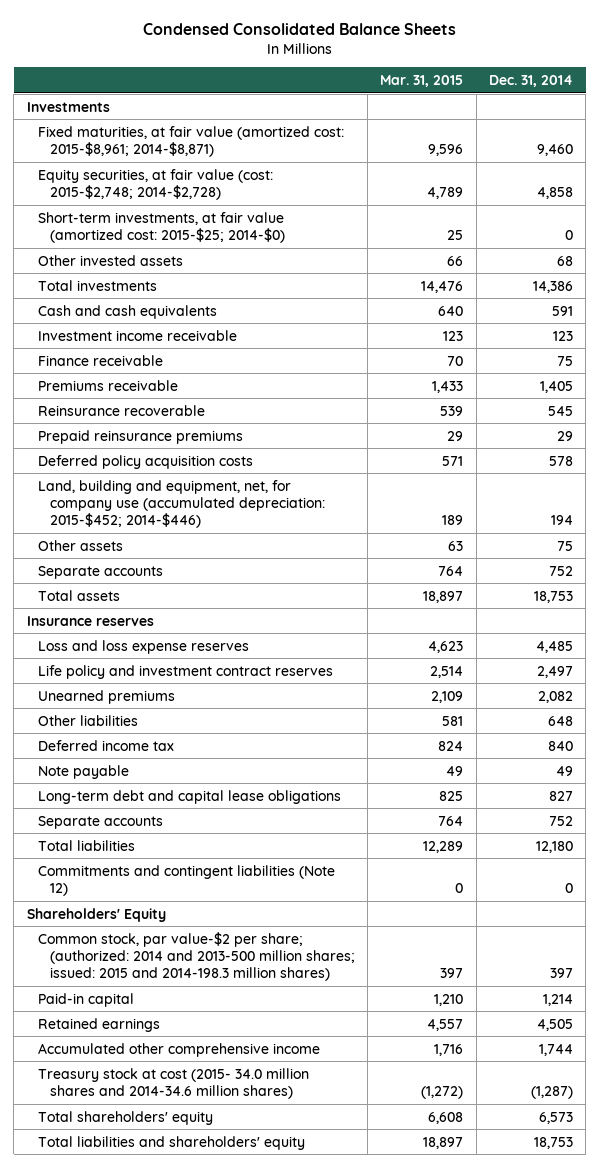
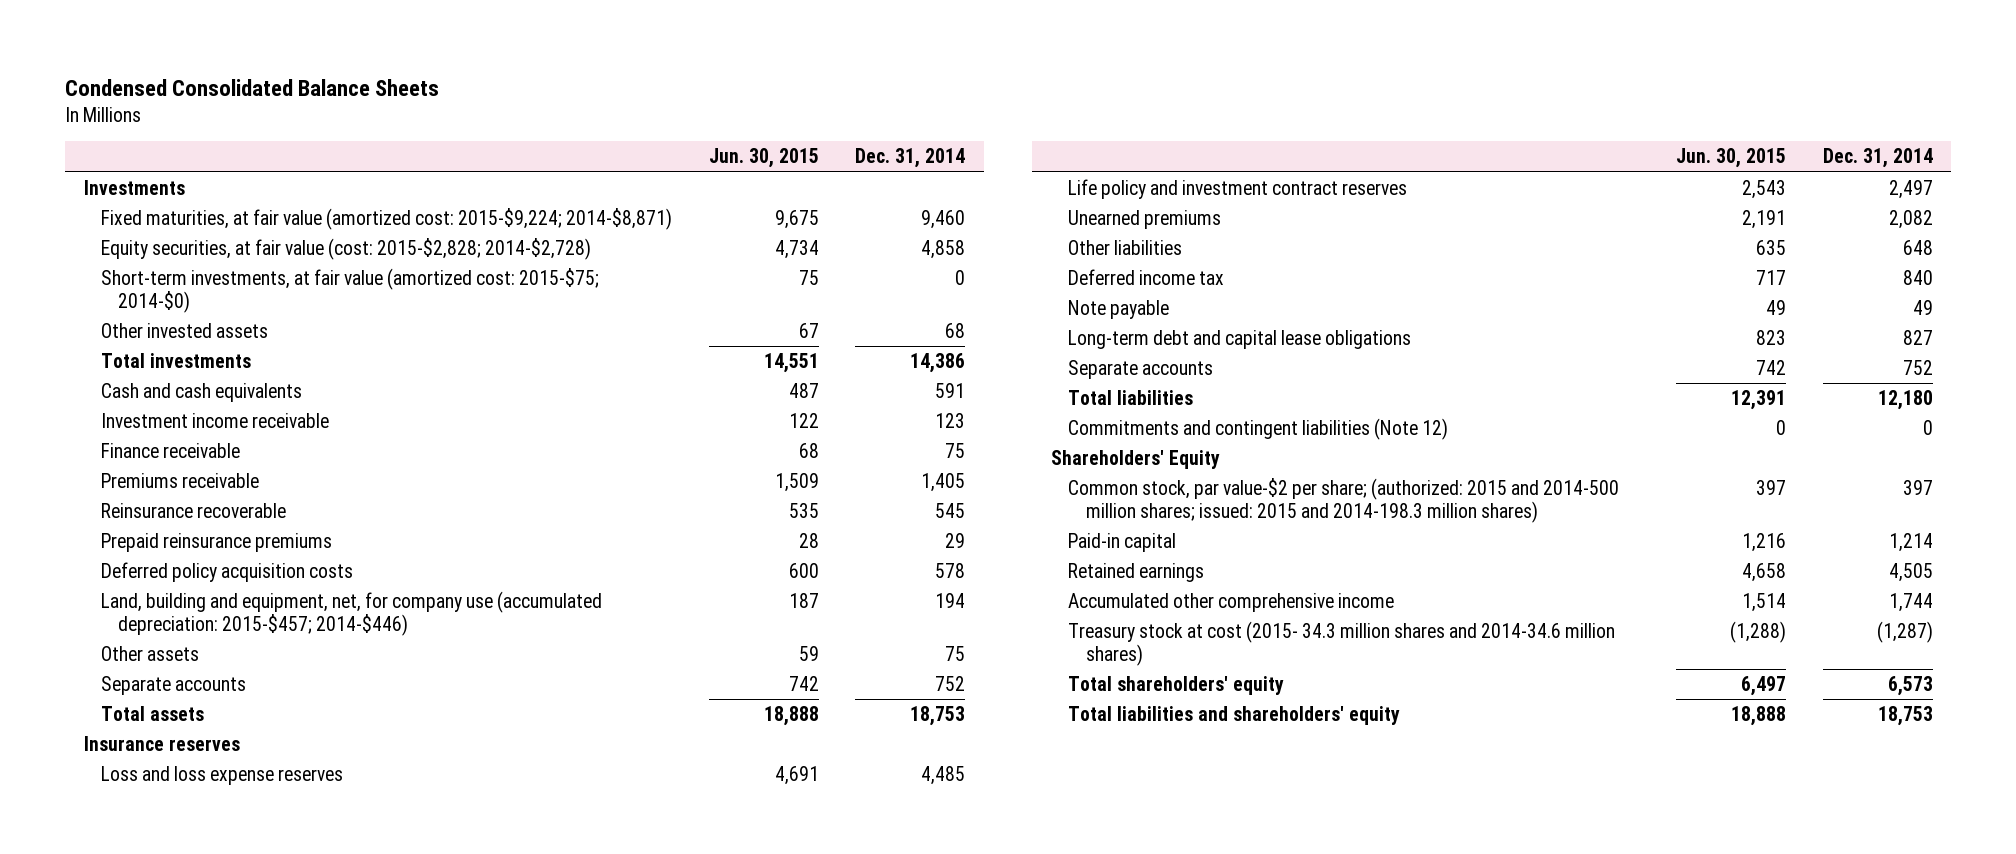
- | Mar. 31, 2015 | Dec. 31, 2014
+ | Jun. 30, 2015 | Dec. 31, 2014
- Fixed maturities, at fair value (amortized cost: 2015-$8,961; 2014-$8,871) | 9,596 | 9,460
- Equity securities, at fair value (cost: 2015-$2,748; 2014-$2,728) | 4,789 | 4,858
- Short-term investments, at fair value (amortized cost: 2015-$25; 2014-$0) | 25 | 0
+ Fixed maturities, at fair value (amortized cost: 2015-$9,224; 2014-$8,871) | 9,675 | 9,460
+ Equity securities, at fair value (cost: 2015-$2,828; 2014-$2,728) | 4,734 | 4,858
+ Short-term investments, at fair value (amortized cost: 2015-$75; 2014-$0) | 75 | 0
- Land, building and equipment, net, for company use (accumulated depreciation: 2015-$452; 2014-$446) | 189 | 194
+ Land, building and equipment, net, for company use (accumulated depreciation: 2015-$457; 2014-$446) | 187 | 194
- Common stock, par value-$2 per share; (authorized: 2014 and 2013-500 million shares; issued: 2015 and 2014-198.3 million shares) | 397 | 397
+ Common stock, par value-$2 per share; (authorized: 2015 and 2014-500 million shares; issued: 2015 and 2014-198.3 million shares) | 397 | 397
- Treasury stock at cost (2015- 34.0 million shares and 2014-34.6 million shares) | (1,272) | (1,287)
+ Treasury stock at cost (2015- 34.3 million shares and 2014-34.6 million shares) | (1,288) | (1,287)

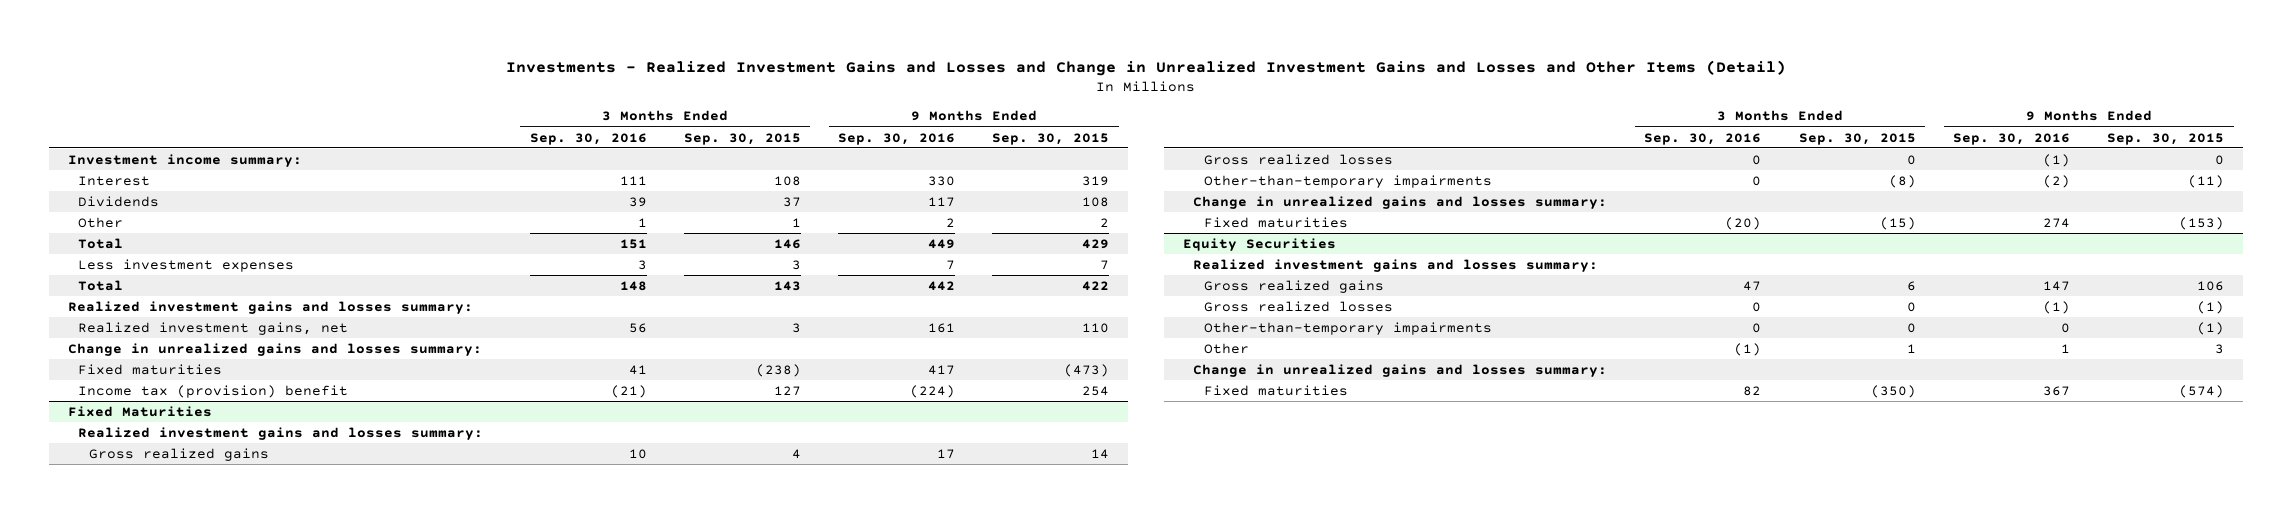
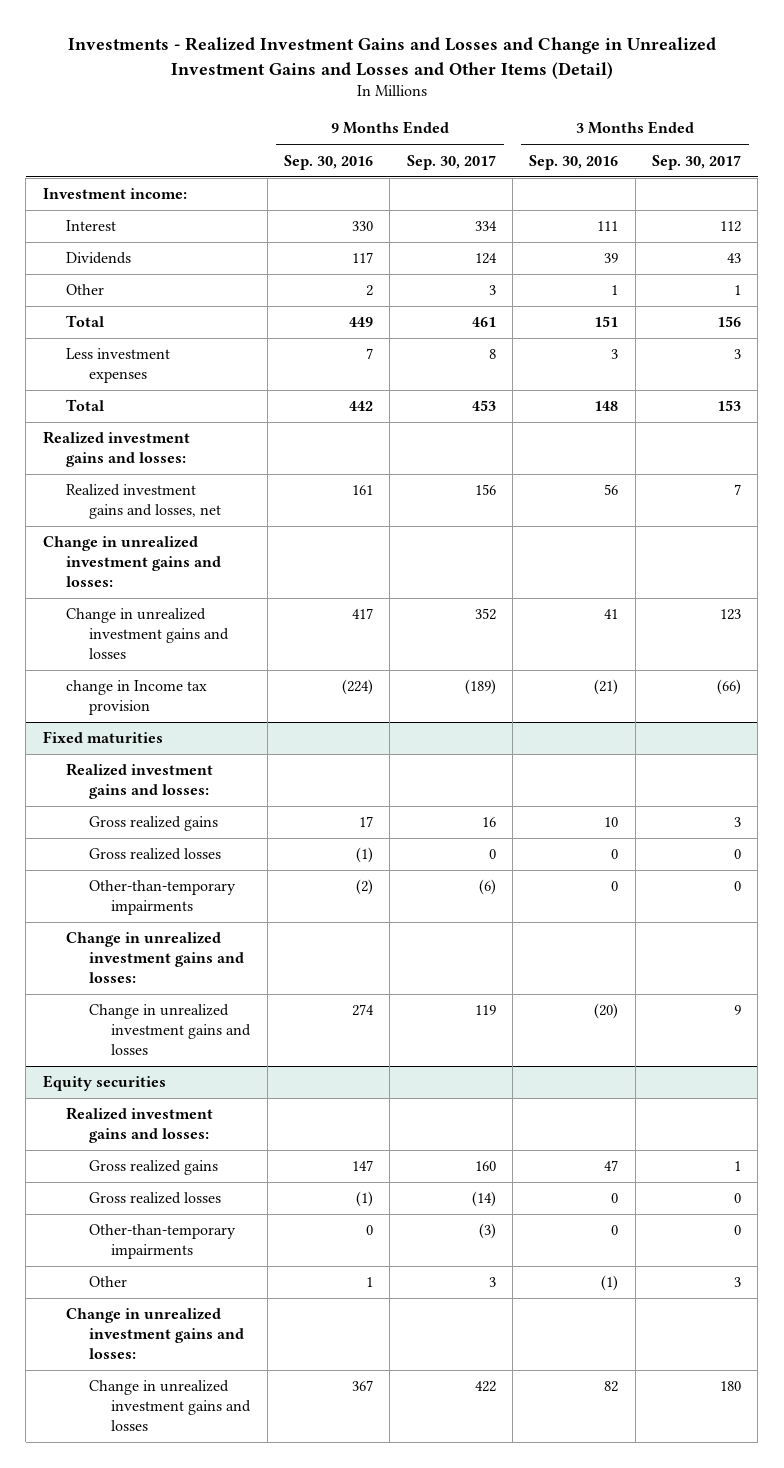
- | 3 Months Ended Sep. 30, 2016 | 3 Months Ended Sep. 30, 2015 | 9 Months Ended Sep. 30, 2016 | 9 Months Ended Sep. 30, 2015
+ | 9 Months Ended Sep. 30, 2016 | 9 Months Ended Sep. 30, 2017 | 3 Months Ended Sep. 30, 2016 | 3 Months Ended Sep. 30, 2017
- Investment income summary:
+ Investment income:
- Realized investment gains and losses summary:
- Realized investment gains, net | 56 | 3 | 161 | 110
- Change in unrealized gains and losses summary:
- Fixed maturities | 41 | (238) | 417 | (473)
- Income tax (provision) benefit | (21) | 127 | (224) | 254
- Fixed Maturities
- Realized investment gains and losses summary:
+ Realized investment gains and losses:
+ Realized investment gains and losses, net | 161 | 156 | 56 | 7
+ Change in unrealized investment gains and losses:
+ Change in unrealized investment gains and losses | 417 | 352 | 41 | 123
+ change in Income tax provision | (224) | (189) | (21) | (66)
+ Fixed maturities
+ Realized investment gains and losses:
- Change in unrealized gains and losses summary:
- Fixed maturities | (20) | (15) | 274 | (153)
- Equity Securities
- Realized investment gains and losses summary:
+ Change in unrealized investment gains and losses:
+ Change in unrealized investment gains and losses | 274 | 119 | (20) | 9
+ Equity securities
+ Realized investment gains and losses:
- Change in unrealized gains and losses summary:
- Fixed maturities | 82 | (350) | 367 | (574)
+ Change in unrealized investment gains and losses:
+ Change in unrealized investment gains and losses | 367 | 422 | 82 | 180

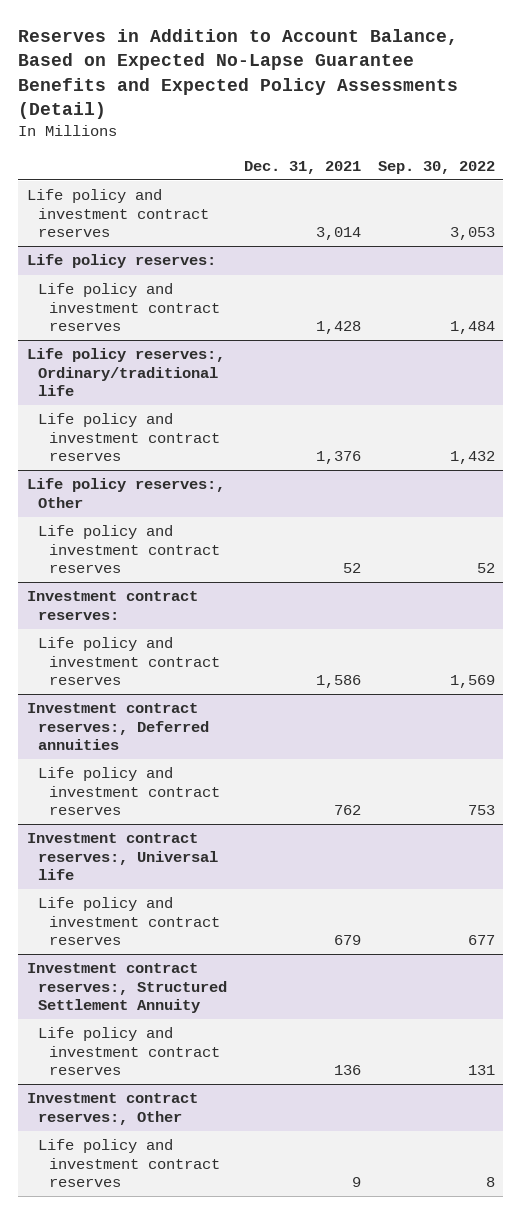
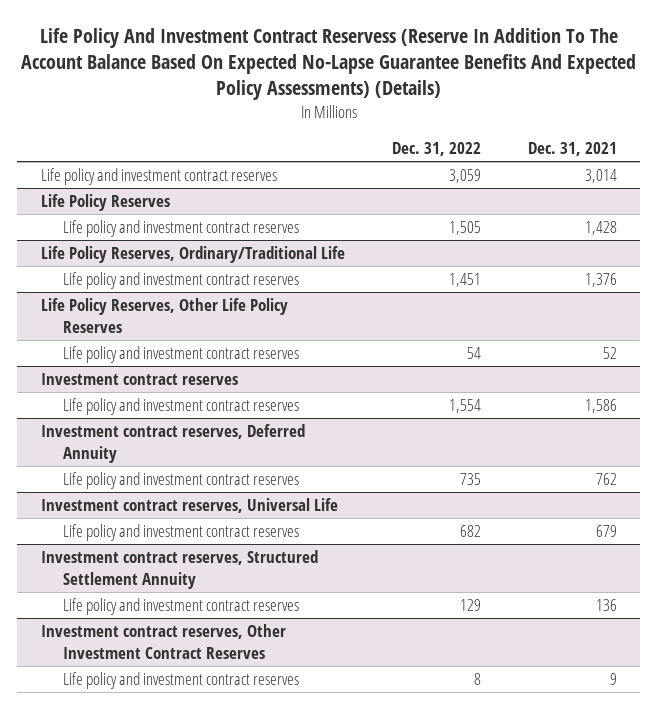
- Reserves in Addition to Account Balance, Based on Expected No-Lapse Guarantee Benefits and Expected Policy Assessments (Detail)
+ Life Policy And Investment Contract Reservess (Reserve In Addition To The Account Balance Based On Expected No-Lapse Guarantee Benefits And Expected Policy Assessments) (Details)
- | Dec. 31, 2021 | Sep. 30, 2022
+ | Dec. 31, 2022 | Dec. 31, 2021
- Life policy reserves:
+ Life Policy Reserves
- Life policy reserves:, Ordinary/traditional life
+ Life Policy Reserves, Ordinary/Traditional Life
- Life policy reserves:, Other
+ Life Policy Reserves, Other Life Policy Reserves
- Investment contract reserves:
+ Investment contract reserves
- Investment contract reserves:, Deferred annuities
+ Investment contract reserves, Deferred Annuity
- Investment contract reserves:, Universal life
+ Investment contract reserves, Universal Life
- Investment contract reserves:, Structured Settlement Annuity
+ Investment contract reserves, Structured Settlement Annuity
- Investment contract reserves:, Other
+ Investment contract reserves, Other Investment Contract Reserves

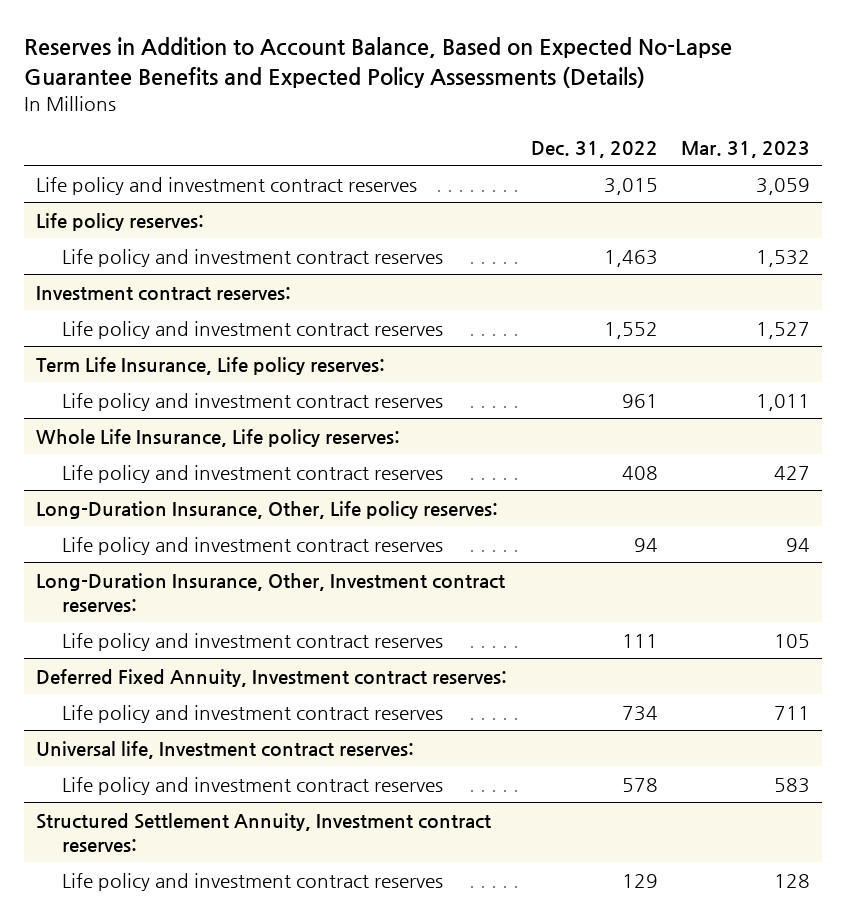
- Life Policy And Investment Contract Reservess (Reserve In Addition To The Account Balance Based On Expected No-Lapse Guarantee Benefits And Expected Policy Assessments) (Details)
+ Reserves in Addition to Account Balance, Based on Expected No-Lapse Guarantee Benefits and Expected Policy Assessments (Details)
- | Dec. 31, 2022 | Dec. 31, 2021
+ | Dec. 31, 2022 | Mar. 31, 2023
- Life policy and investment contract reserves | 3,059 | 3,014
- Life Policy Reserves
- Life policy and investment contract reserves | 1,505 | 1,428
- Life Policy Reserves, Ordinary/Traditional Life
- Life policy and investment contract reserves | 1,451 | 1,376
- Life Policy Reserves, Other Life Policy Reserves
- Life policy and investment contract reserves | 54 | 52
- Investment contract reserves
- Life policy and investment contract reserves | 1,554 | 1,586
- Investment contract reserves, Deferred Annuity
- Life policy and investment contract reserves | 735 | 762
- Investment contract reserves, Universal Life
- Life policy and investment contract reserves | 682 | 679
- Investment contract reserves, Structured Settlement Annuity
+ Life policy and investment contract reserves | 3,015 | 3,059
+ Life policy reserves:
+ Life policy and investment contract reserves | 1,463 | 1,532
+ Investment contract reserves:
+ Life policy and investment contract reserves | 1,552 | 1,527
+ Term Life Insurance, Life policy reserves:
+ Life policy and investment contract reserves | 961 | 1,011
+ Whole Life Insurance, Life policy reserves:
+ Life policy and investment contract reserves | 408 | 427
+ Long-Duration Insurance, Other, Life policy reserves:
+ Life policy and investment contract reserves | 94 | 94
+ Long-Duration Insurance, Other, Investment contract reserves:
+ Life policy and investment contract reserves | 111 | 105
+ Deferred Fixed Annuity, Investment contract reserves:
+ Life policy and investment contract reserves | 734 | 711
+ Universal life, Investment contract reserves:
+ Life policy and investment contract reserves | 578 | 583
+ Structured Settlement Annuity, Investment contract reserves:
- Investment contract reserves, Other Investment Contract Reserves
- Life policy and investment contract reserves | 8 | 9

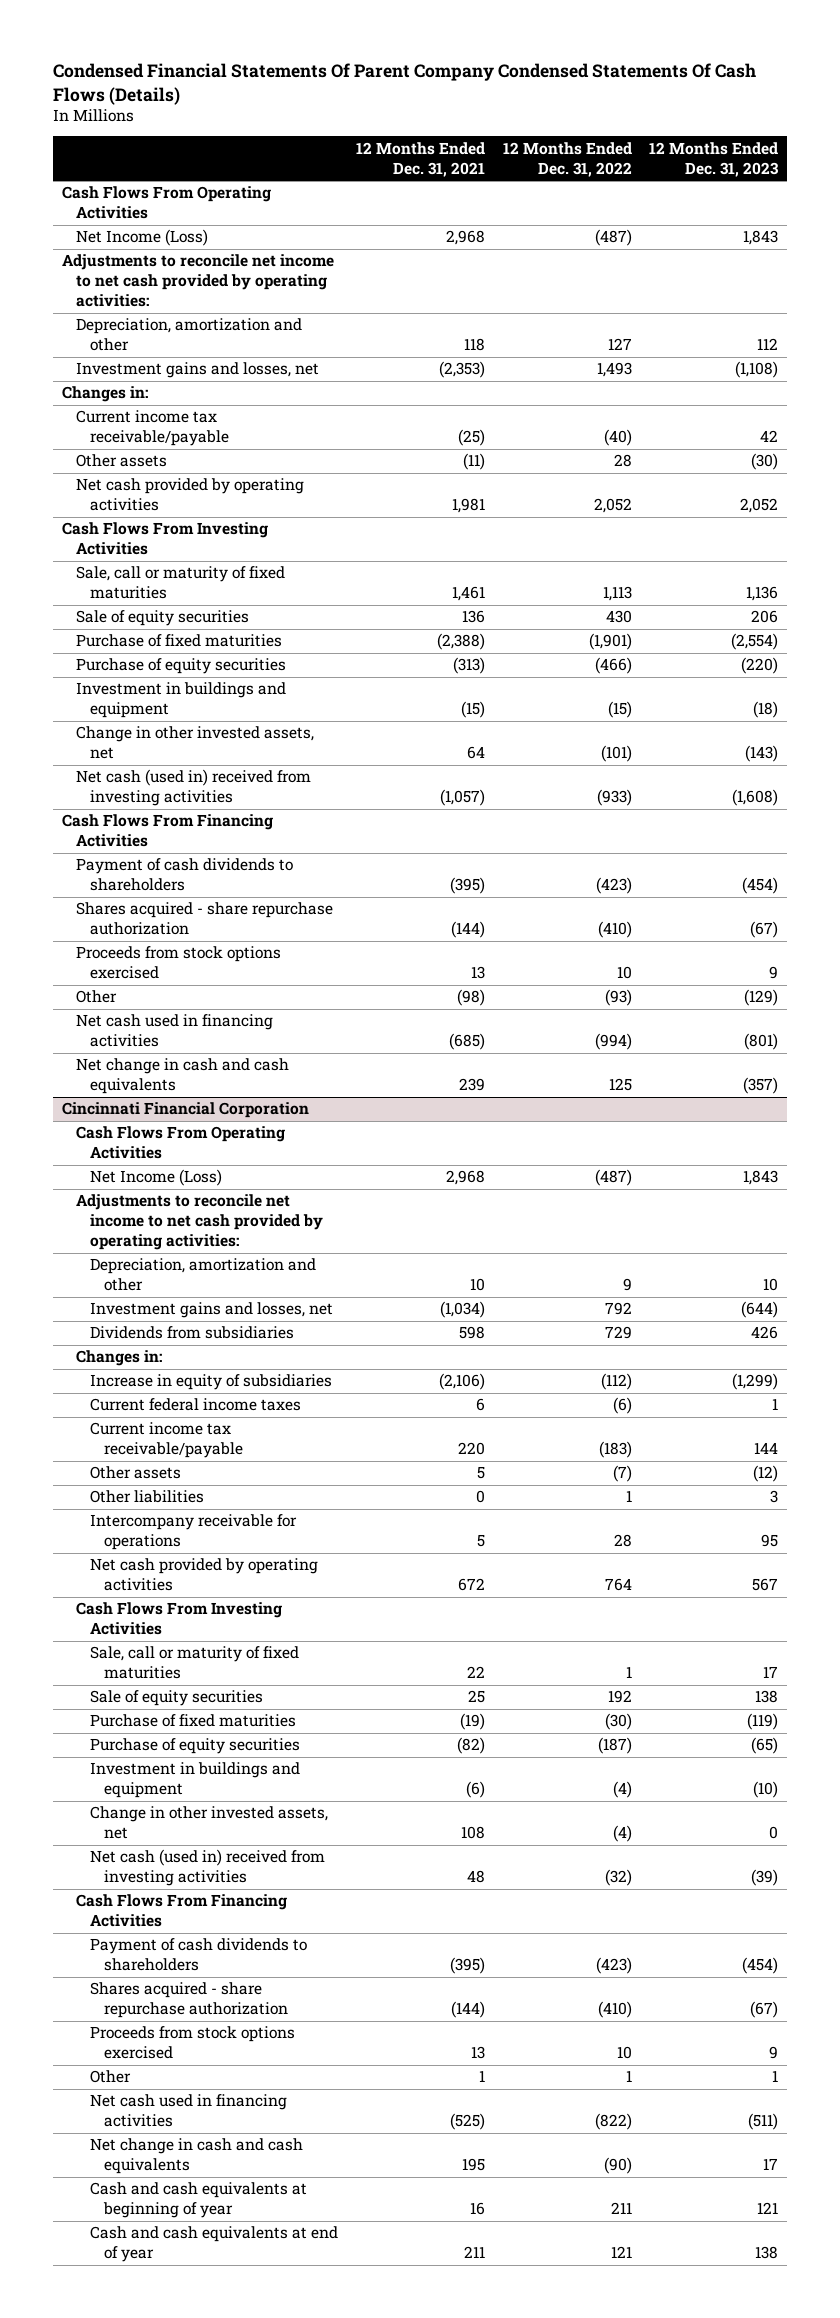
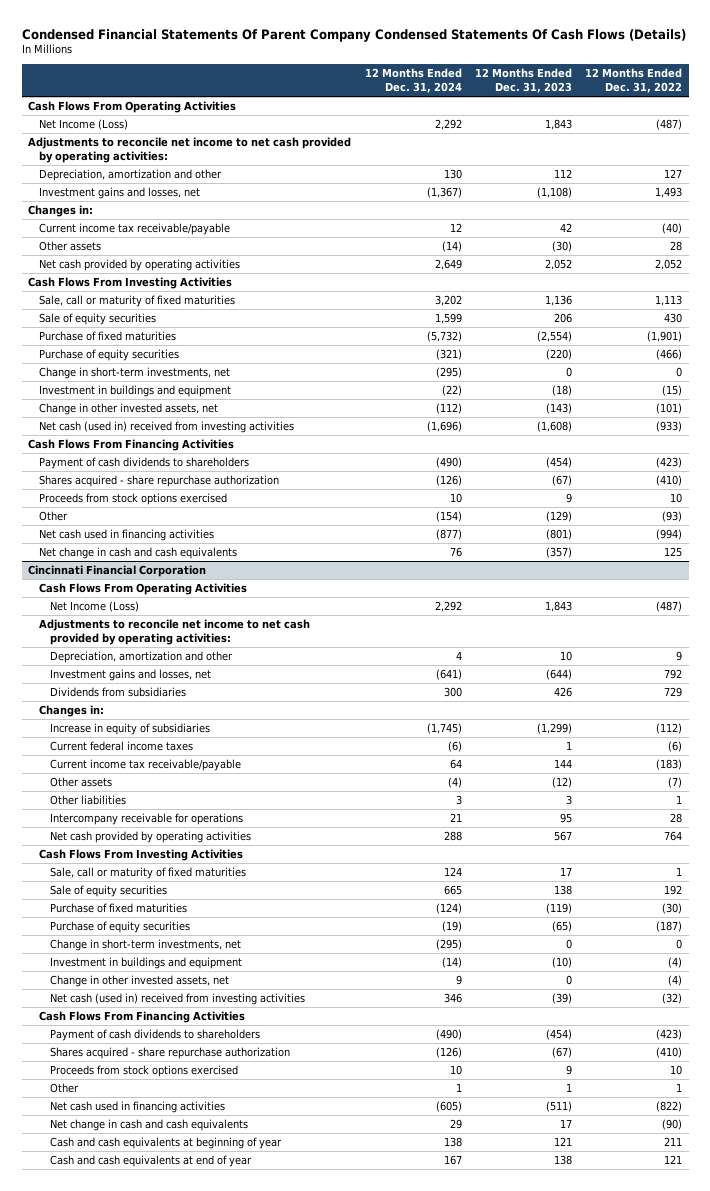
- | 12 Months Ended Dec. 31, 2021 | 12 Months Ended Dec. 31, 2022 | 12 Months Ended Dec. 31, 2023
+ | 12 Months Ended Dec. 31, 2024 | 12 Months Ended Dec. 31, 2023 | 12 Months Ended Dec. 31, 2022
+ Change in short-term investments, net | (295) | 0 | 0
@ Cincinnati Financial Corporation
+ Change in short-term investments, net | (295) | 0 | 0

